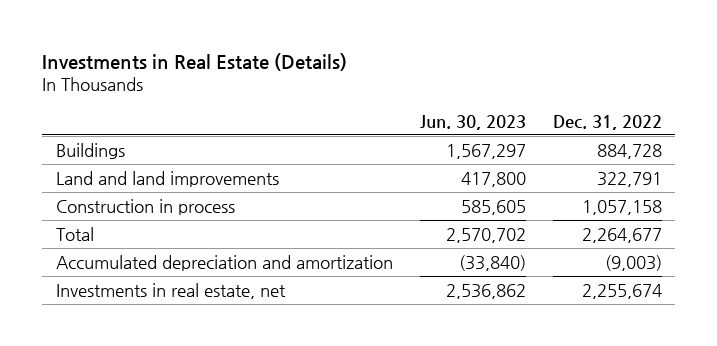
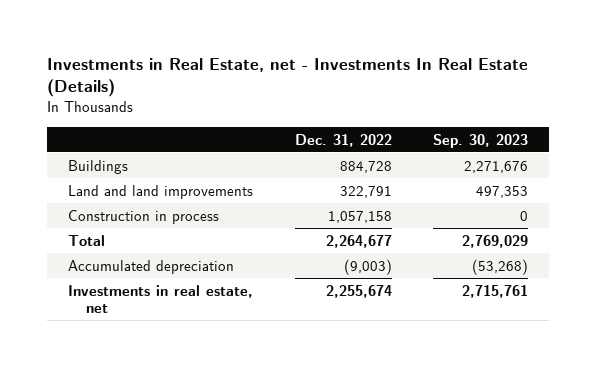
- Investments in Real Estate (Details)
+ Investments in Real Estate, net - Investments In Real Estate (Details)
- | Jun. 30, 2023 | Dec. 31, 2022
+ | Dec. 31, 2022 | Sep. 30, 2023
- Accumulated depreciation and amortization | (33,840) | (9,003)
+ Accumulated depreciation | (9,003) | (53,268)

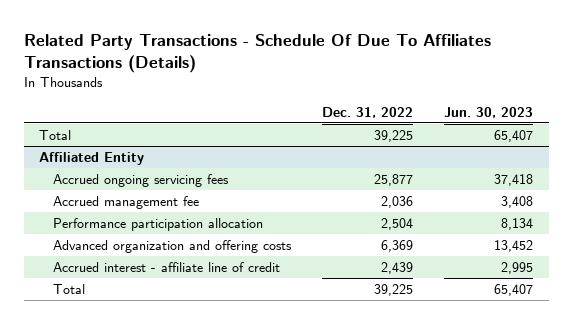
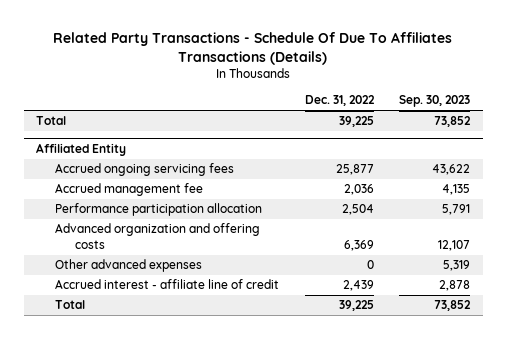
- | Dec. 31, 2022 | Jun. 30, 2023
+ | Dec. 31, 2022 | Sep. 30, 2023
@ Affiliated Entity
+ Other advanced expenses | 0 | 5,319

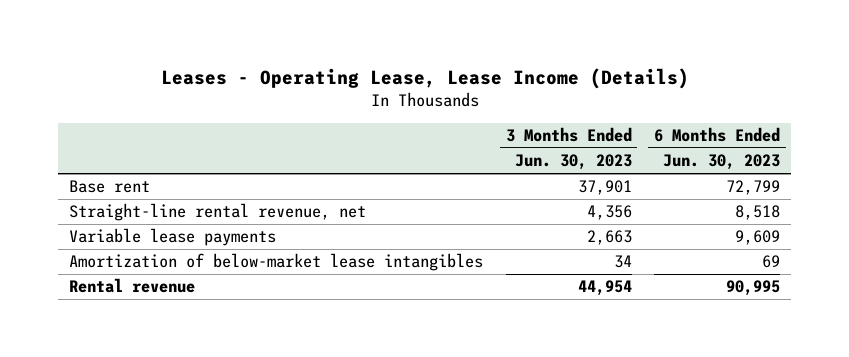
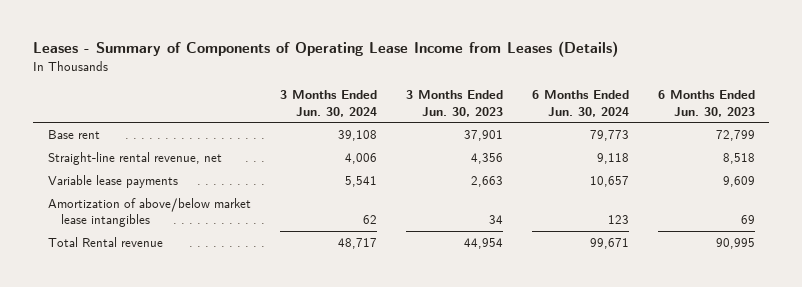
- Leases - Operating Lease, Lease Income (Details)
+ Leases - Summary of Components of Operating Lease Income from Leases (Details)
- | 3 Months Ended Jun. 30, 2023 | 6 Months Ended Jun. 30, 2023
+ | 3 Months Ended Jun. 30, 2024 | 3 Months Ended Jun. 30, 2023 | 6 Months Ended Jun. 30, 2024 | 6 Months Ended Jun. 30, 2023
- Amortization of below-market lease intangibles | 34 | 69
- Rental revenue | 44,954 | 90,995
+ Amortization of above/below market lease intangibles | 62 | 34 | 123 | 69
+ Total Rental revenue | 48,717 | 44,954 | 99,671 | 90,995

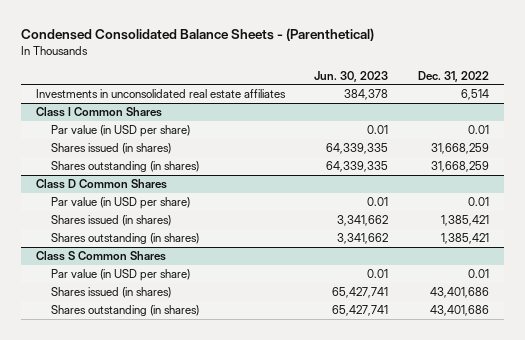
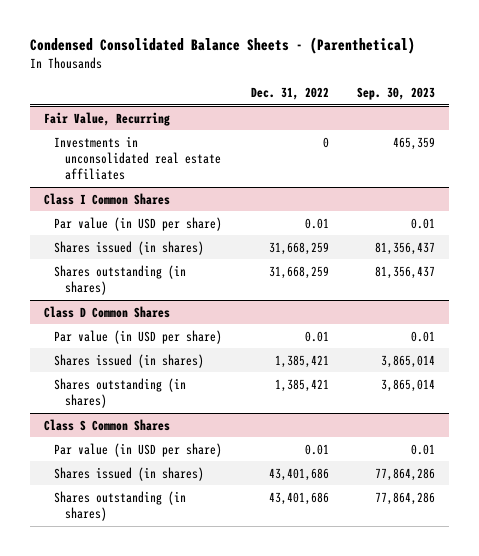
- | Jun. 30, 2023 | Dec. 31, 2022
+ | Dec. 31, 2022 | Sep. 30, 2023
- Investments in unconsolidated real estate affiliates | 384,378 | 6,514
+ Fair Value, Recurring
+ Investments in unconsolidated real estate affiliates | 0 | 465,359

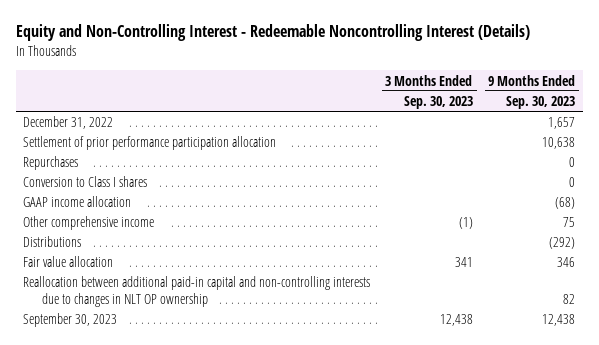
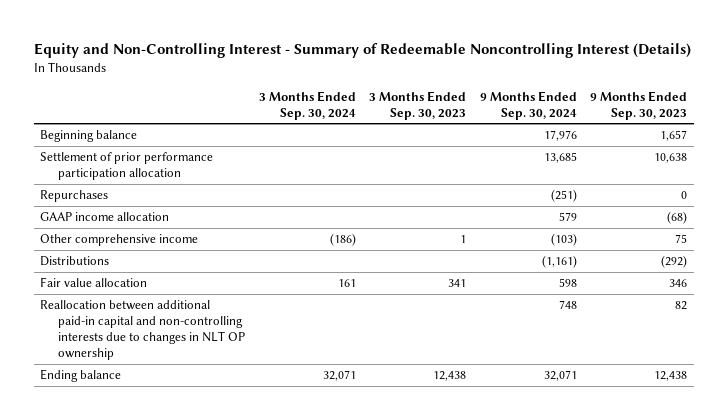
- Equity and Non-Controlling Interest - Redeemable Noncontrolling Interest (Details)
+ Equity and Non-Controlling Interest - Summary of Redeemable Noncontrolling Interest (Details)
- | 3 Months Ended Sep. 30, 2023 | 9 Months Ended Sep. 30, 2023
+ | 3 Months Ended Sep. 30, 2024 | 3 Months Ended Sep. 30, 2023 | 9 Months Ended Sep. 30, 2024 | 9 Months Ended Sep. 30, 2023
- December 31, 2022 | | 1,657
+ Beginning balance | | | 17,976 | 1,657
- Conversion to Class I shares | | 0
- Other comprehensive income | (1) | 75
+ Other comprehensive income | (186) | 1 | (103) | 75
- September 30, 2023 | 12,438 | 12,438
+ Ending balance | 32,071 | 12,438 | 32,071 | 12,438

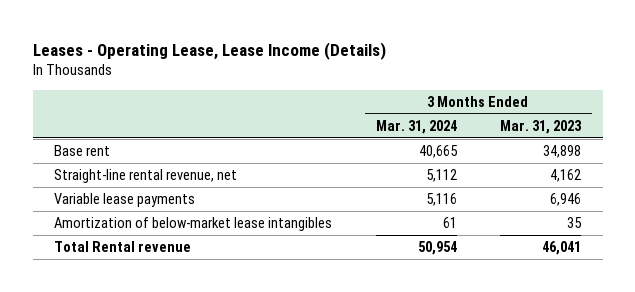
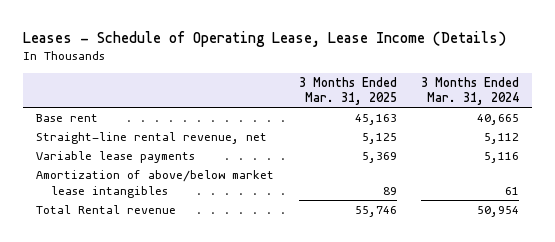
- Leases - Operating Lease, Lease Income (Details)
+ Leases - Schedule of Operating Lease, Lease Income (Details)
- | 3 Months Ended Mar. 31, 2024 | 3 Months Ended Mar. 31, 2023
+ | 3 Months Ended Mar. 31, 2025 | 3 Months Ended Mar. 31, 2024
- Amortization of below-market lease intangibles | 61 | 35
+ Amortization of above/below market lease intangibles | 89 | 61

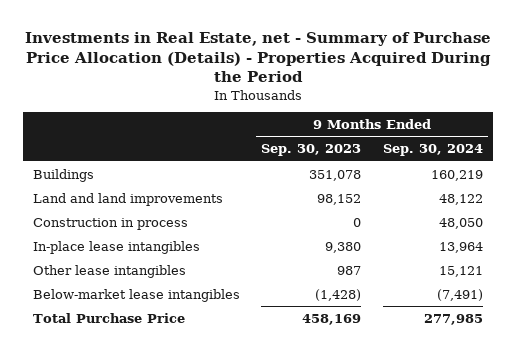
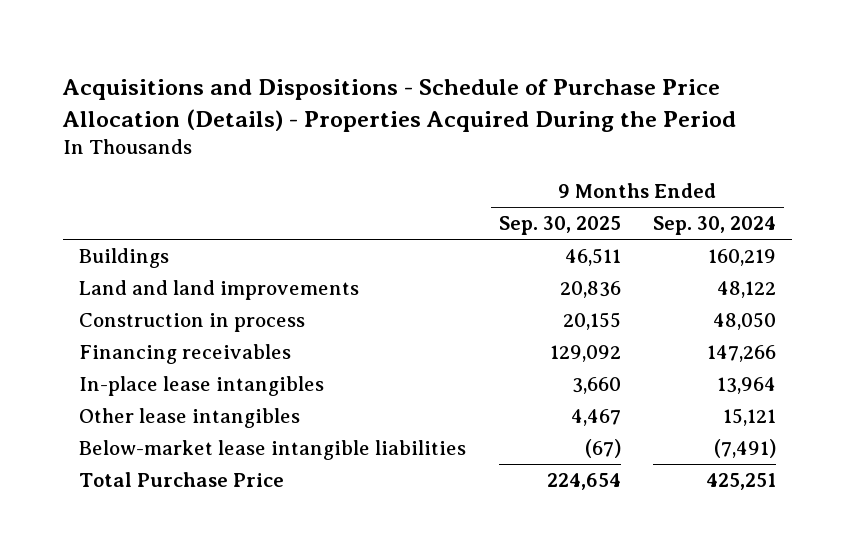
- Investments in Real Estate, net - Summary of Purchase Price Allocation (Details) - Properties Acquired During the Period
+ Acquisitions and Dispositions - Schedule of Purchase Price Allocation (Details) - Properties Acquired During the Period
- | 9 Months Ended Sep. 30, 2023 | 9 Months Ended Sep. 30, 2024
+ | 9 Months Ended Sep. 30, 2025 | 9 Months Ended Sep. 30, 2024
+ Financing receivables | 129,092 | 147,266
- Below-market lease intangibles | (1,428) | (7,491)
- Total Purchase Price | 458,169 | 277,985
+ Below-market lease intangible liabilities | (67) | (7,491)
+ Total Purchase Price | 224,654 | 425,251

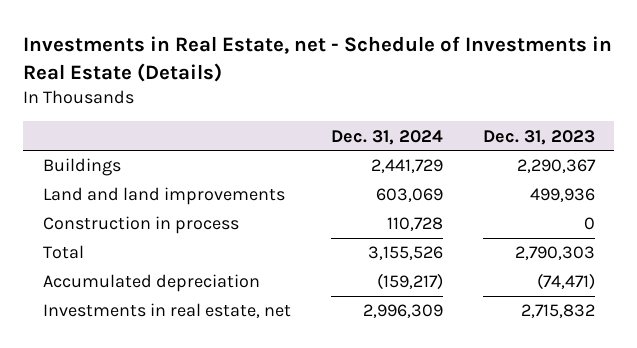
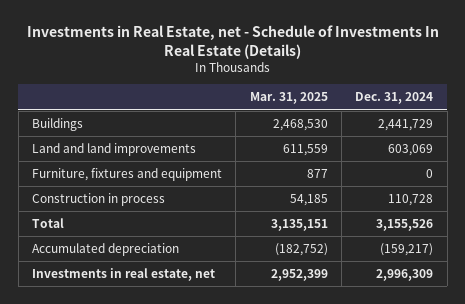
- Investments in Real Estate, net - Schedule of Investments in Real Estate (Details)
+ Investments in Real Estate, net - Schedule of Investments In Real Estate (Details)
- | Dec. 31, 2024 | Dec. 31, 2023
+ | Mar. 31, 2025 | Dec. 31, 2024
+ Furniture, fixtures and equipment | 877 | 0

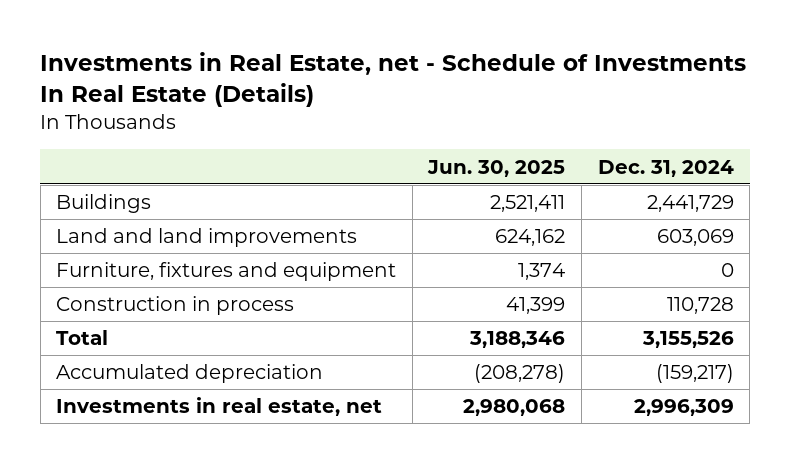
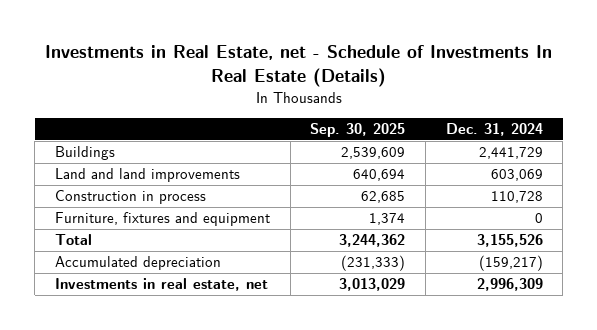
- | Jun. 30, 2025 | Dec. 31, 2024
+ | Sep. 30, 2025 | Dec. 31, 2024
moved down: Furniture, fixtures and equipment | 1,374 | 0

